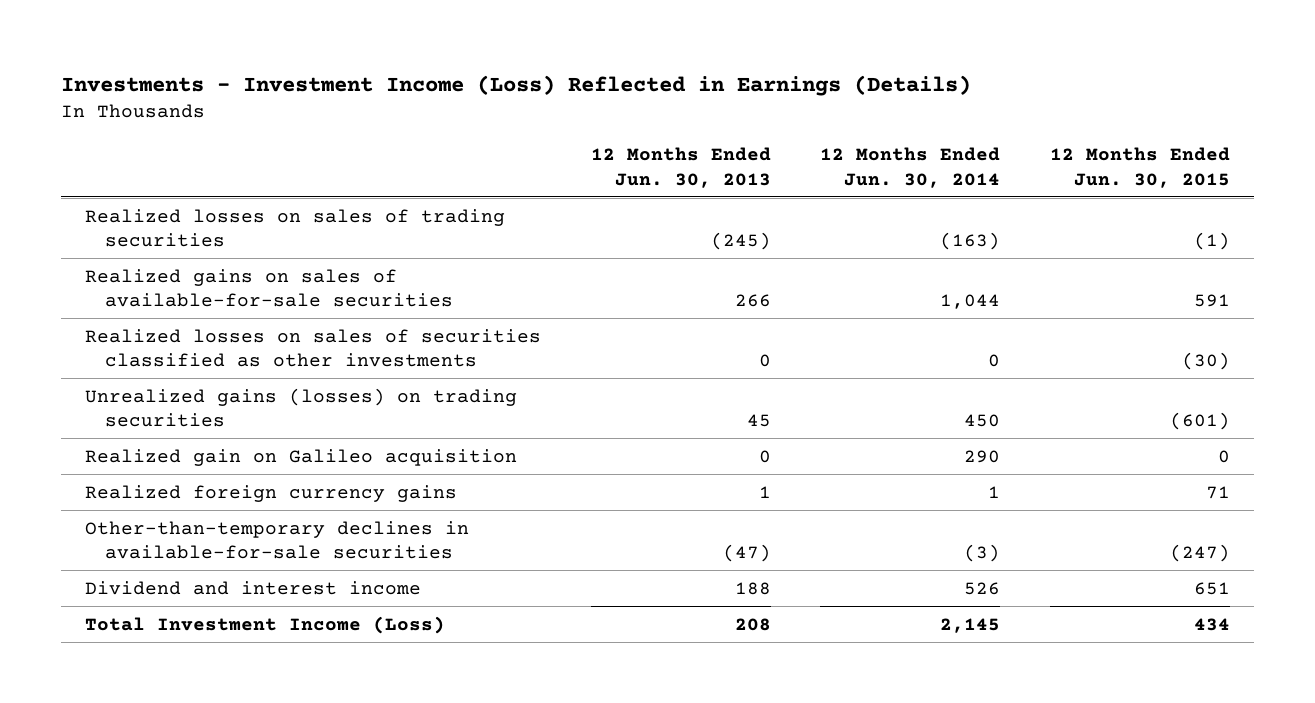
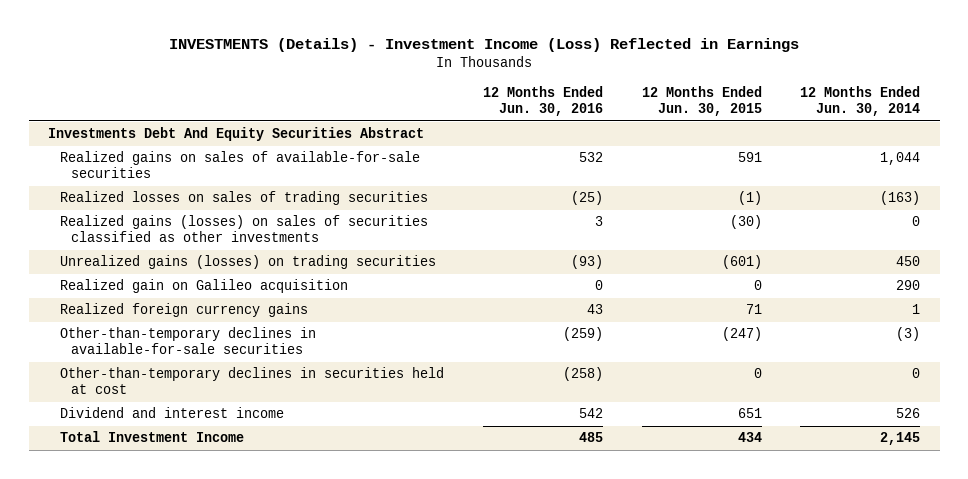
- Investments - Investment Income (Loss) Reflected in Earnings (Details)
+ INVESTMENTS (Details) - Investment Income (Loss) Reflected in Earnings
- | 12 Months Ended Jun. 30, 2013 | 12 Months Ended Jun. 30, 2014 | 12 Months Ended Jun. 30, 2015
+ | 12 Months Ended Jun. 30, 2016 | 12 Months Ended Jun. 30, 2015 | 12 Months Ended Jun. 30, 2014
+ Investments Debt And Equity Securities Abstract
- Realized losses on sales of securities classified as other investments | 0 | 0 | (30)
moved down: Realized losses on sales of trading securities | (25) | (1) | (163)
+ Realized gains (losses) on sales of securities classified as other investments | 3 | (30) | 0
+ Other-than-temporary declines in securities held at cost | (258) | 0 | 0
- Total Investment Income (Loss) | 208 | 2,145 | 434
+ Total Investment Income | 485 | 434 | 2,145

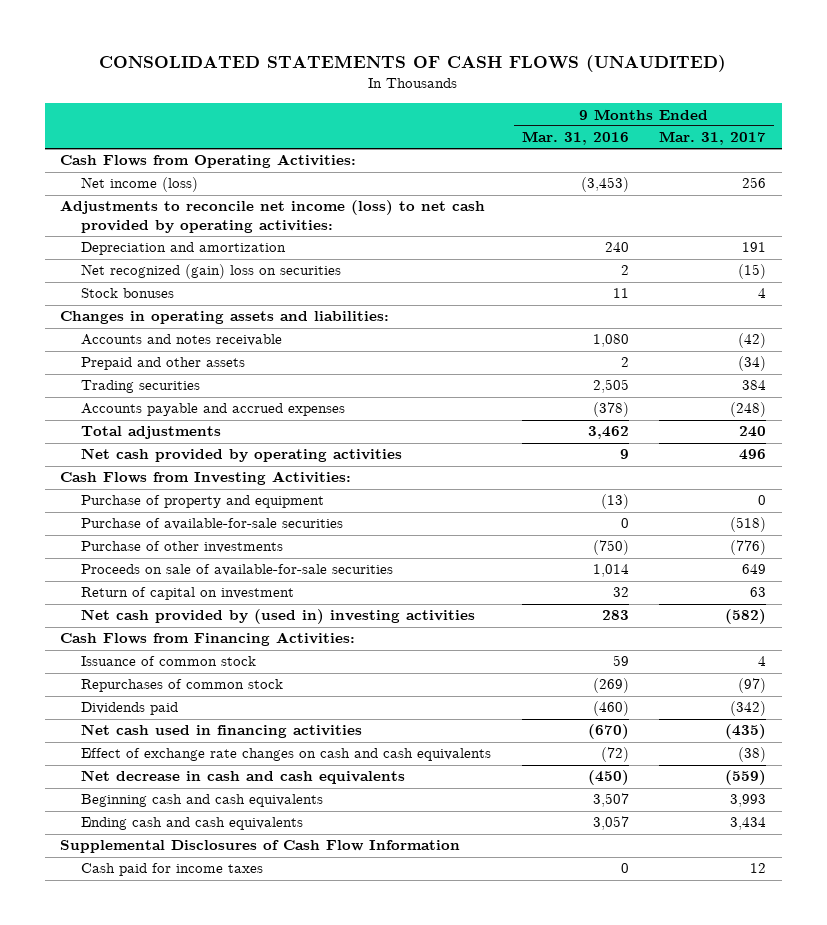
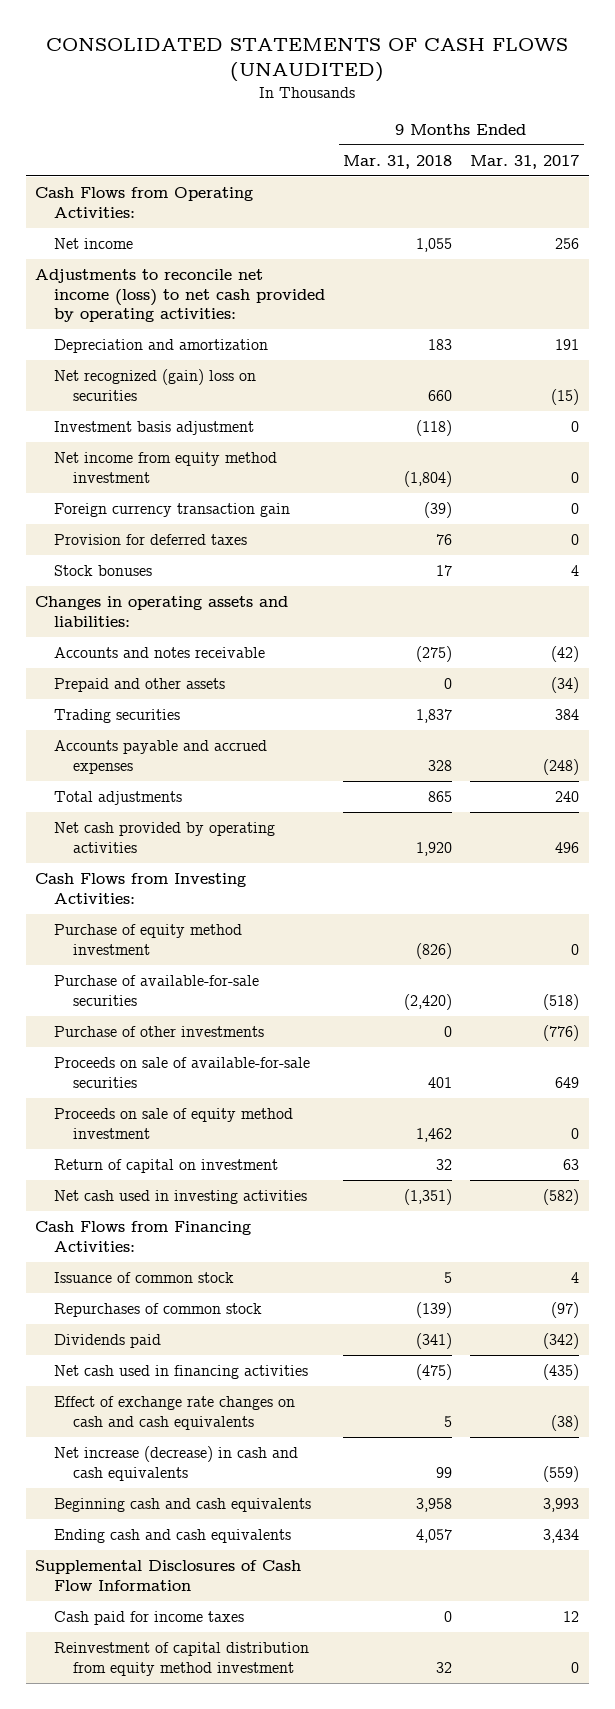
- | 9 Months Ended Mar. 31, 2016 | 9 Months Ended Mar. 31, 2017
+ | 9 Months Ended Mar. 31, 2018 | 9 Months Ended Mar. 31, 2017
- Net income (loss) | (3,453) | 256
+ Net income | 1,055 | 256
+ Investment basis adjustment | (118) | 0
+ Net income from equity method investment | (1,804) | 0
+ Foreign currency transaction gain | (39) | 0
+ Provision for deferred taxes | 76 | 0
- Purchase of property and equipment | (13) | 0
+ Purchase of equity method investment | (826) | 0
+ Proceeds on sale of equity method investment | 1,462 | 0
- Net cash provided by (used in) investing activities | 283 | (582)
+ Net cash used in investing activities | (1,351) | (582)
- Net decrease in cash and cash equivalents | (450) | (559)
+ Net increase (decrease) in cash and cash equivalents | 99 | (559)
+ Reinvestment of capital distribution from equity method investment | 32 | 0

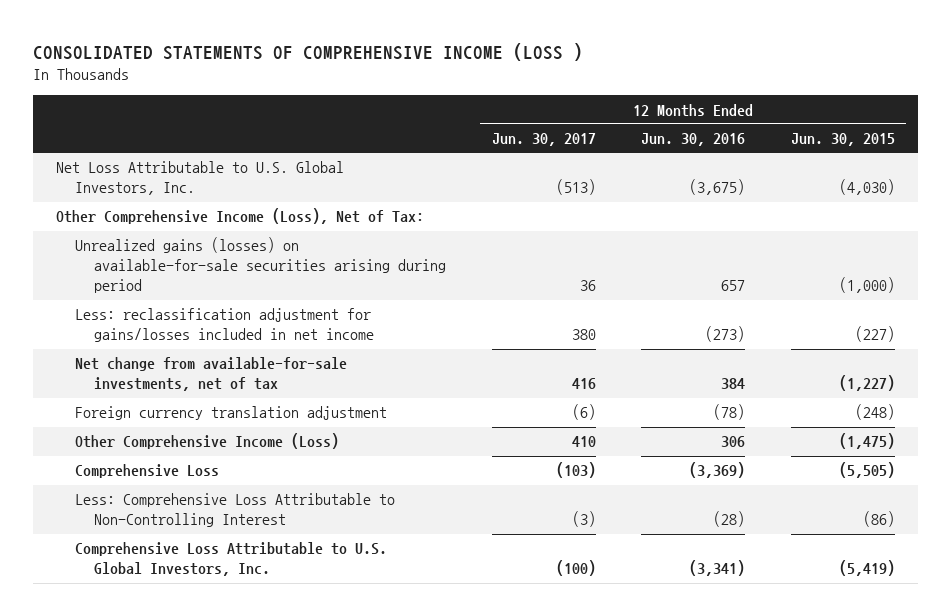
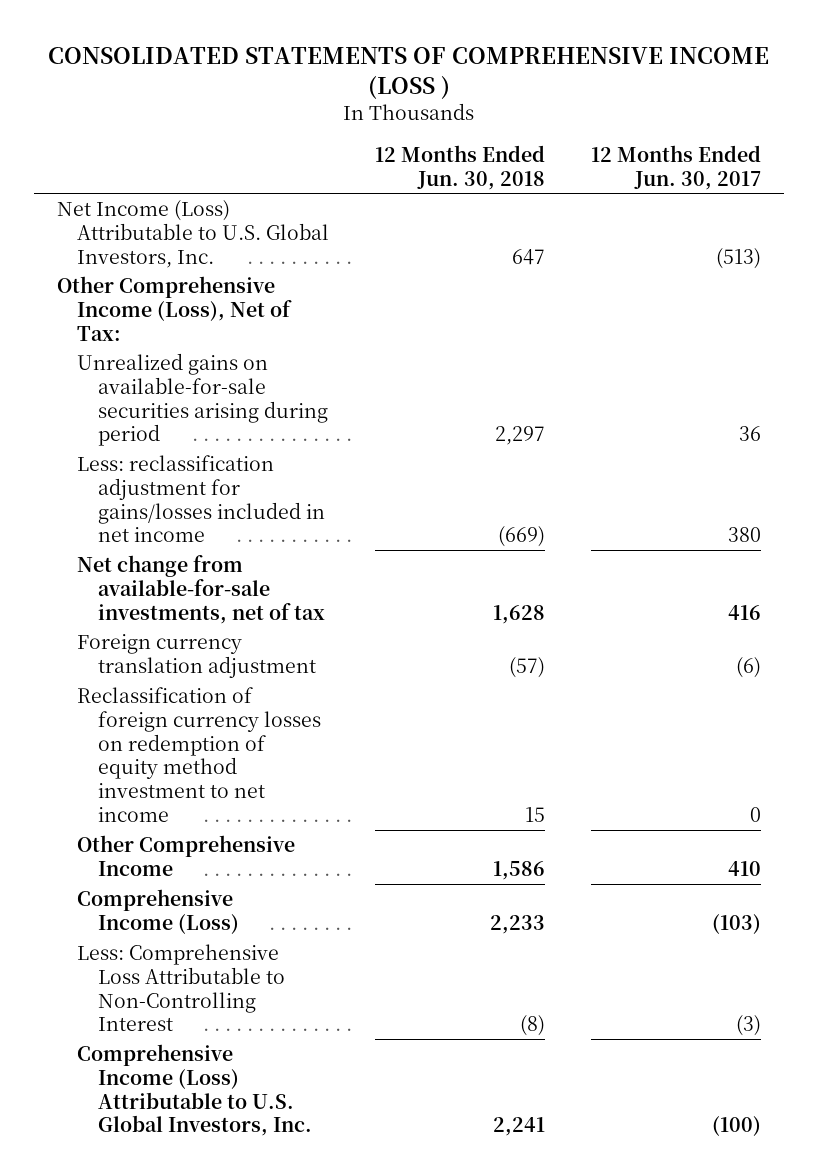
- | 12 Months Ended Jun. 30, 2017 | 12 Months Ended Jun. 30, 2016 | 12 Months Ended Jun. 30, 2015
+ | 12 Months Ended Jun. 30, 2018 | 12 Months Ended Jun. 30, 2017
- Net Loss Attributable to U.S. Global Investors, Inc. | (513) | (3,675) | (4,030)
+ Net Income (Loss) Attributable to U.S. Global Investors, Inc. | 647 | (513)
- Unrealized gains (losses) on available-for-sale securities arising during period | 36 | 657 | (1,000)
+ Unrealized gains on available-for-sale securities arising during period | 2,297 | 36
- Other Comprehensive Income (Loss) | 410 | 306 | (1,475)
- Comprehensive Loss | (103) | (3,369) | (5,505)
+ Reclassification of foreign currency losses on redemption of equity method investment to net income | 15 | 0
+ Other Comprehensive Income | 1,586 | 410
+ Comprehensive Income (Loss) | 2,233 | (103)
- Comprehensive Loss Attributable to U.S. Global Investors, Inc. | (100) | (3,341) | (5,419)
+ Comprehensive Income (Loss) Attributable to U.S. Global Investors, Inc. | 2,241 | (100)

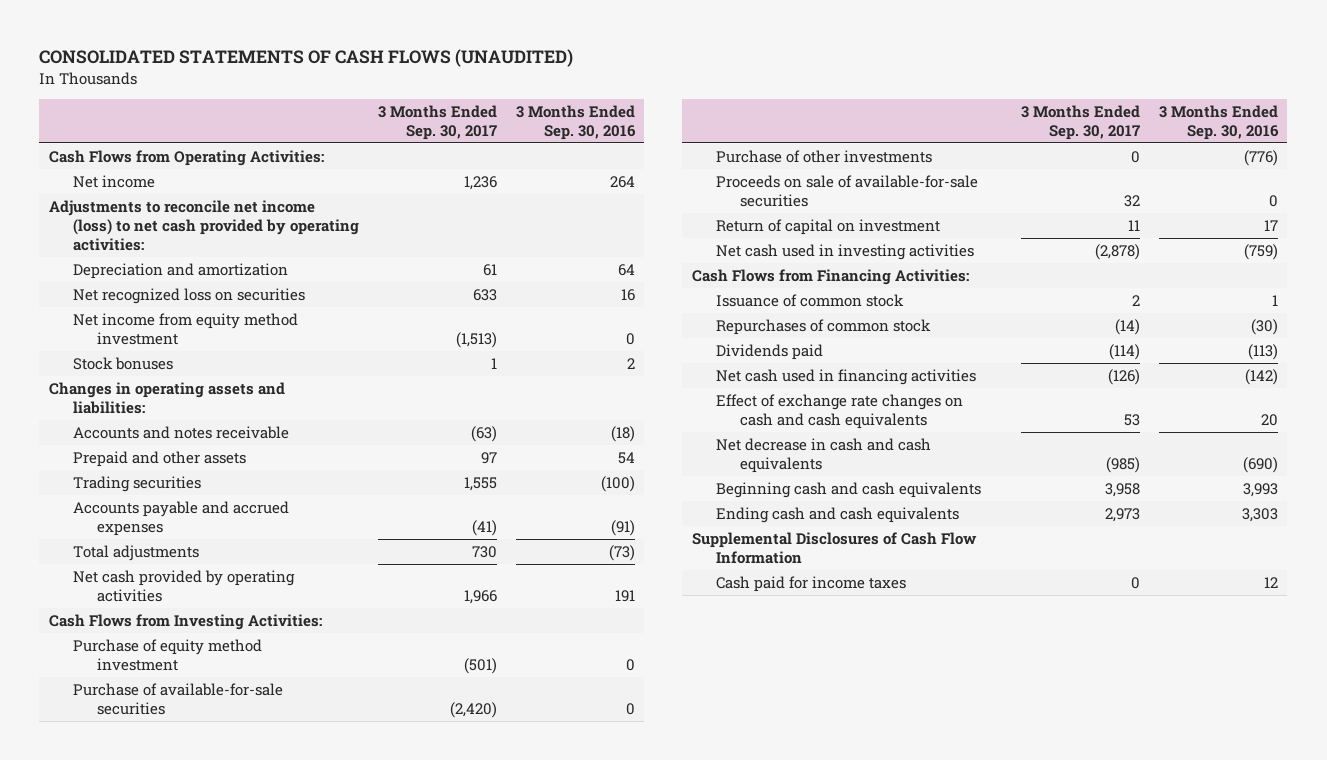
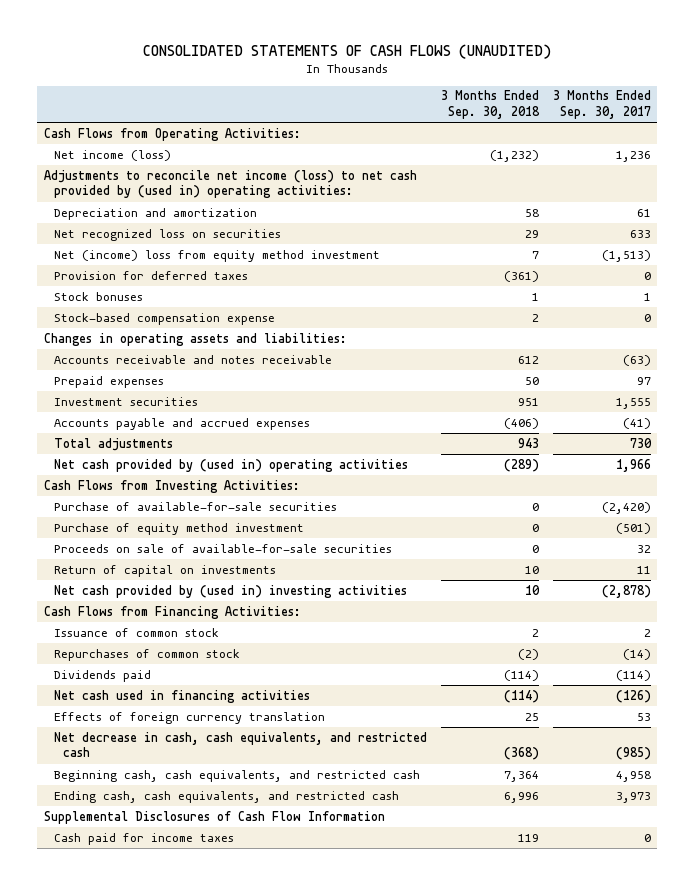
- | 3 Months Ended Sep. 30, 2017 | 3 Months Ended Sep. 30, 2016
+ | 3 Months Ended Sep. 30, 2018 | 3 Months Ended Sep. 30, 2017
- Net income | 1,236 | 264
- Adjustments to reconcile net income (loss) to net cash provided by operating activities:
+ Net income (loss) | (1,232) | 1,236
+ Adjustments to reconcile net income (loss) to net cash provided by (used in) operating activities:
- Net income from equity method investment | (1,513) | 0
+ Net (income) loss from equity method investment | 7 | (1,513)
+ Provision for deferred taxes | (361) | 0
+ Stock-based compensation expense | 2 | 0
- Accounts and notes receivable | (63) | (18)
- Prepaid and other assets | 97 | 54
- Trading securities | 1,555 | (100)
+ Accounts receivable and notes receivable | 612 | (63)
+ Prepaid expenses | 50 | 97
+ Investment securities | 951 | 1,555
- Net cash provided by operating activities | 1,966 | 191
+ Net cash provided by (used in) operating activities | (289) | 1,966
- Purchase of other investments | 0 | (776)
moved down: Purchase of equity method investment | 0 | (501)
- Return of capital on investment | 11 | 17
- Net cash used in investing activities | (2,878) | (759)
+ Return of capital on investments | 10 | 11
+ Net cash provided by (used in) investing activities | 10 | (2,878)
- Effect of exchange rate changes on cash and cash equivalents | 53 | 20
- Net decrease in cash and cash equivalents | (985) | (690)
- Beginning cash and cash equivalents | 3,958 | 3,993
- Ending cash and cash equivalents | 2,973 | 3,303
+ Effects of foreign currency translation | 25 | 53
+ Net decrease in cash, cash equivalents, and restricted cash | (368) | (985)
+ Beginning cash, cash equivalents, and restricted cash | 7,364 | 4,958
+ Ending cash, cash equivalents, and restricted cash | 6,996 | 3,973

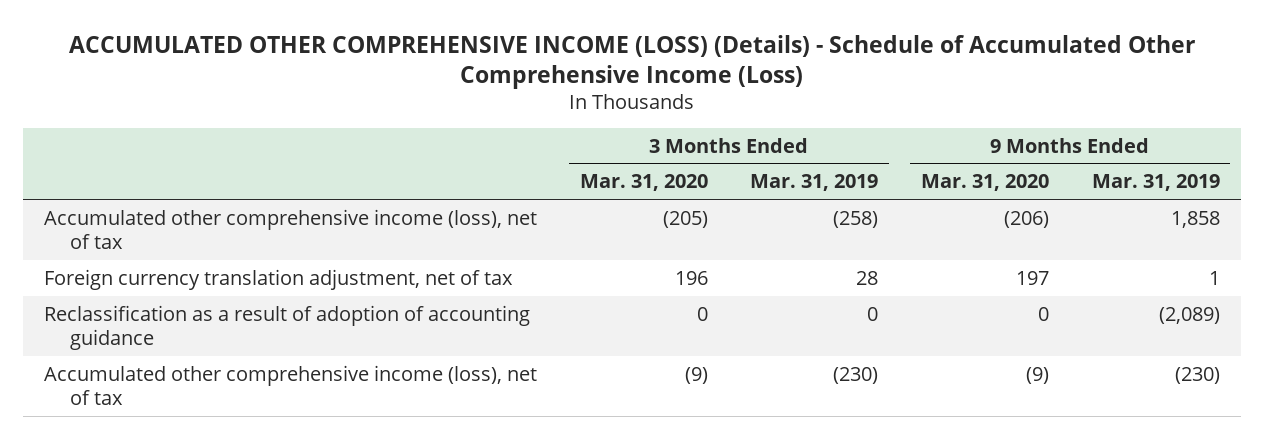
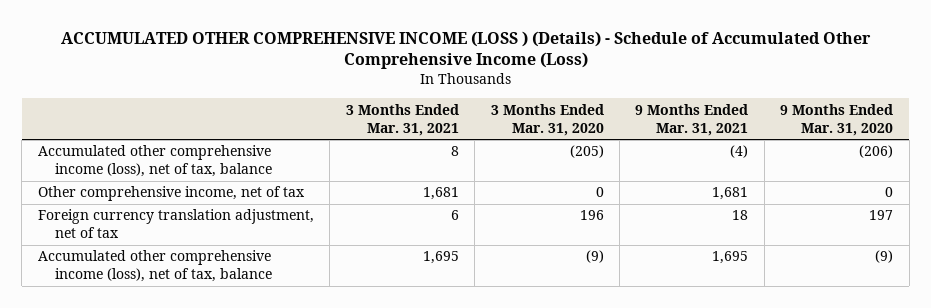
- ACCUMULATED OTHER COMPREHENSIVE INCOME (LOSS) (Details) - Schedule of Accumulated Other Comprehensive Income (Loss)
+ ACCUMULATED OTHER COMPREHENSIVE INCOME (LOSS ) (Details) - Schedule of Accumulated Other Comprehensive Income (Loss)
- | 3 Months Ended Mar. 31, 2020 | 3 Months Ended Mar. 31, 2019 | 9 Months Ended Mar. 31, 2020 | 9 Months Ended Mar. 31, 2019
+ | 3 Months Ended Mar. 31, 2021 | 3 Months Ended Mar. 31, 2020 | 9 Months Ended Mar. 31, 2021 | 9 Months Ended Mar. 31, 2020
- Accumulated other comprehensive income (loss), net of tax | (205) | (258) | (206) | 1,858
+ Accumulated other comprehensive income (loss), net of tax, balance | 8 | (205) | (4) | (206)
+ Other comprehensive income, net of tax | 1,681 | 0 | 1,681 | 0
- Reclassification as a result of adoption of accounting guidance | 0 | 0 | 0 | (2,089)
- Accumulated other comprehensive income (loss), net of tax | (9) | (230) | (9) | (230)
+ Accumulated other comprehensive income (loss), net of tax, balance | 1,695 | (9) | 1,695 | (9)

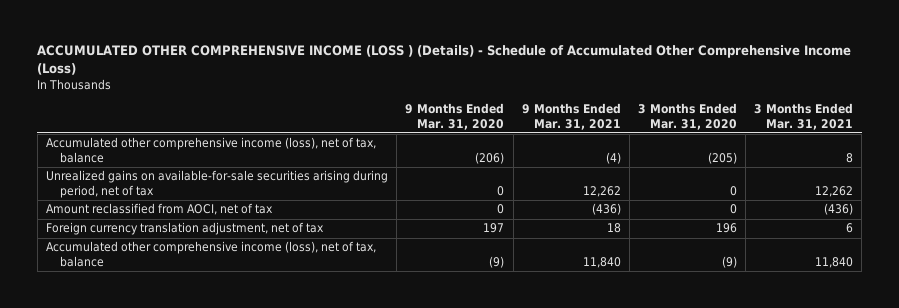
- | 3 Months Ended Mar. 31, 2021 | 3 Months Ended Mar. 31, 2020 | 9 Months Ended Mar. 31, 2021 | 9 Months Ended Mar. 31, 2020
+ | 9 Months Ended Mar. 31, 2020 | 9 Months Ended Mar. 31, 2021 | 3 Months Ended Mar. 31, 2020 | 3 Months Ended Mar. 31, 2021
- Other comprehensive income, net of tax | 1,681 | 0 | 1,681 | 0
+ Unrealized gains on available-for-sale securities arising during period, net of tax | 0 | 12,262 | 0 | 12,262
+ Amount reclassified from AOCI, net of tax | 0 | (436) | 0 | (436)
- Accumulated other comprehensive income (loss), net of tax, balance | 1,695 | (9) | 1,695 | (9)
+ Accumulated other comprehensive income (loss), net of tax, balance | (9) | 11,840 | (9) | 11,840

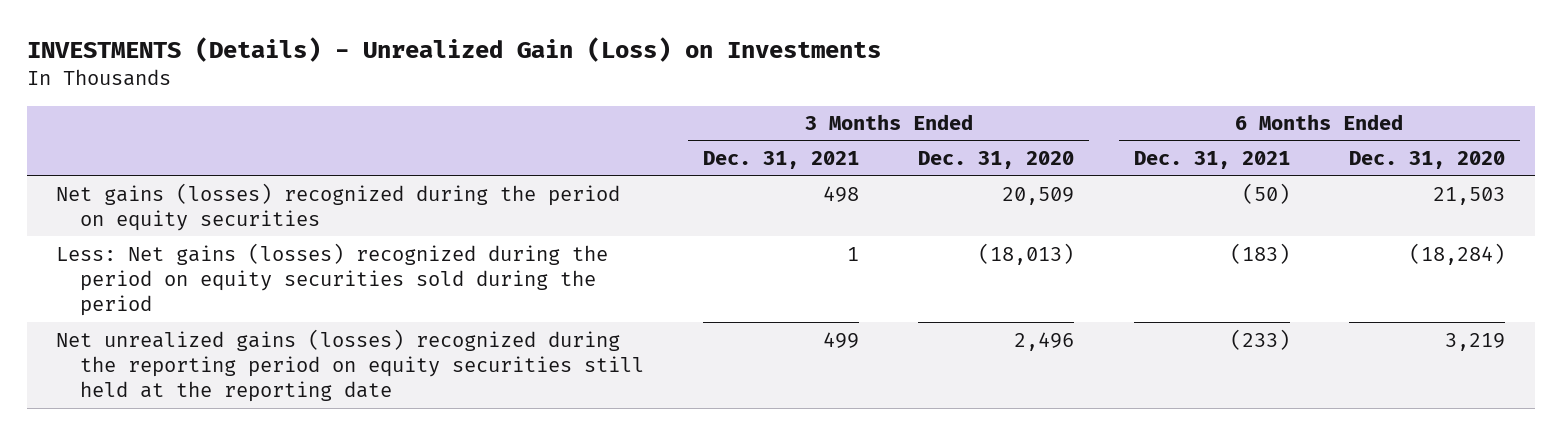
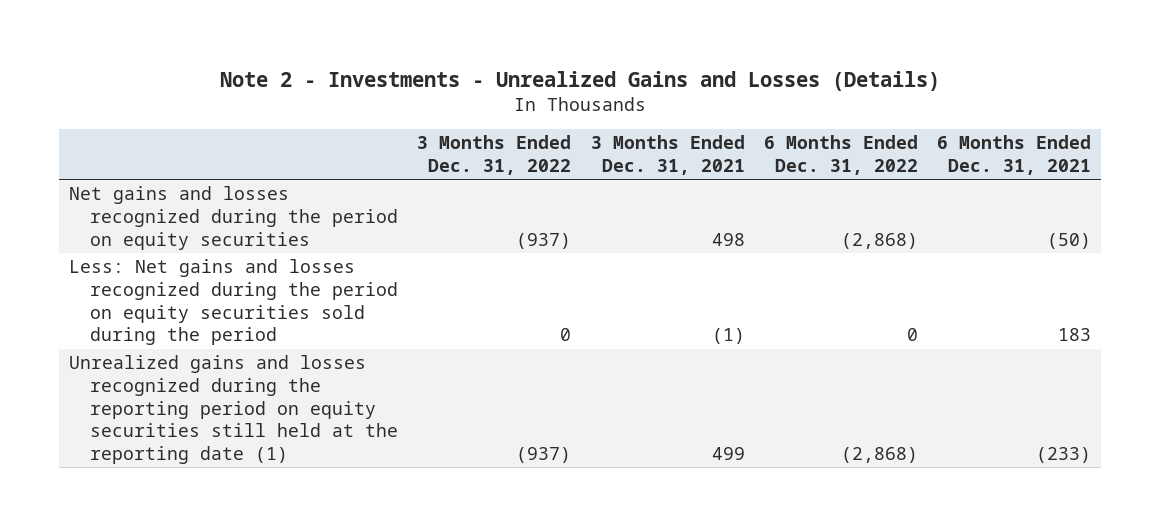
- INVESTMENTS (Details) - Unrealized Gain (Loss) on Investments
+ Note 2 - Investments - Unrealized Gains and Losses (Details)
- | 3 Months Ended Dec. 31, 2021 | 3 Months Ended Dec. 31, 2020 | 6 Months Ended Dec. 31, 2021 | 6 Months Ended Dec. 31, 2020
+ | 3 Months Ended Dec. 31, 2022 | 3 Months Ended Dec. 31, 2021 | 6 Months Ended Dec. 31, 2022 | 6 Months Ended Dec. 31, 2021
- Net gains (losses) recognized during the period on equity securities | 498 | 20,509 | (50) | 21,503
- Less: Net gains (losses) recognized during the period on equity securities sold during the period | 1 | (18,013) | (183) | (18,284)
- Net unrealized gains (losses) recognized during the reporting period on equity securities still held at the reporting date | 499 | 2,496 | (233) | 3,219
+ Net gains and losses recognized during the period on equity securities | (937) | 498 | (2,868) | (50)
+ Less: Net gains and losses recognized during the period on equity securities sold during the period | 0 | (1) | 0 | 183
+ Unrealized gains and losses recognized during the reporting period on equity securities still held at the reporting date (1) | (937) | 499 | (2,868) | (233)

